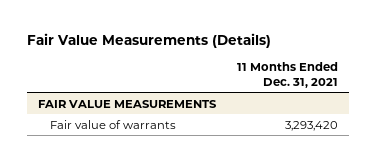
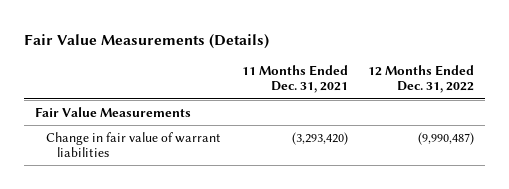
- | 11 Months Ended Dec. 31, 2021
+ | 11 Months Ended Dec. 31, 2021 | 12 Months Ended Dec. 31, 2022
- FAIR VALUE MEASUREMENTS
- Fair value of warrants | 3,293,420
+ Fair Value Measurements
+ Change in fair value of warrant liabilities | (3,293,420) | (9,990,487)

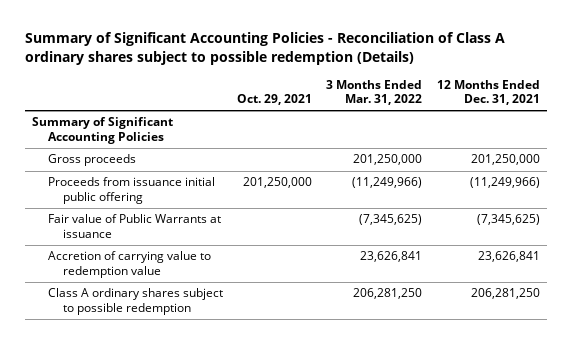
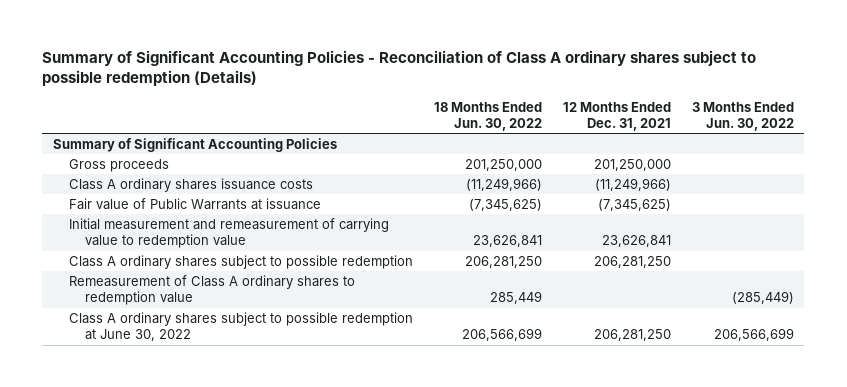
- | Oct. 29, 2021 | 3 Months Ended Mar. 31, 2022 | 12 Months Ended Dec. 31, 2021
+ | 18 Months Ended Jun. 30, 2022 | 12 Months Ended Dec. 31, 2021 | 3 Months Ended Jun. 30, 2022
- Proceeds from issuance initial public offering | 201,250,000 | (11,249,966) | (11,249,966)
+ Class A ordinary shares issuance costs | (11,249,966) | (11,249,966) |
- Accretion of carrying value to redemption value | | 23,626,841 | 23,626,841
+ Initial measurement and remeasurement of carrying value to redemption value | 23,626,841 | 23,626,841 |
+ Remeasurement of Class A ordinary shares to redemption value | 285,449 | | (285,449)
+ Class A ordinary shares subject to possible redemption at June 30, 2022 | 206,566,699 | 206,281,250 | 206,566,699

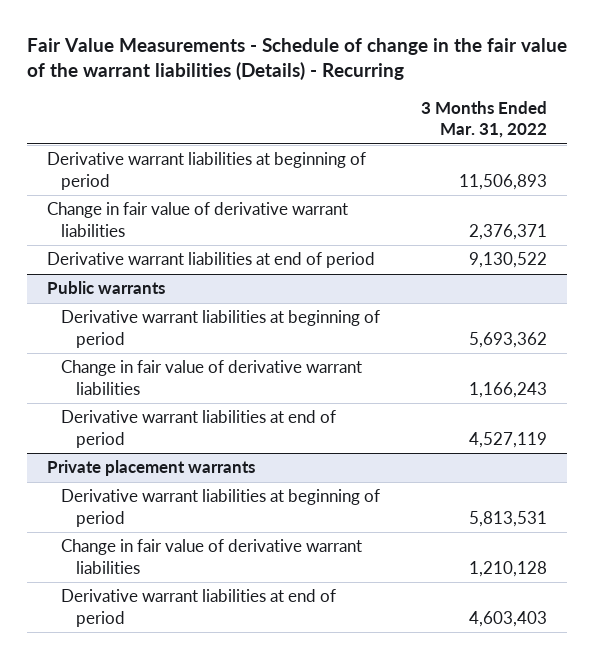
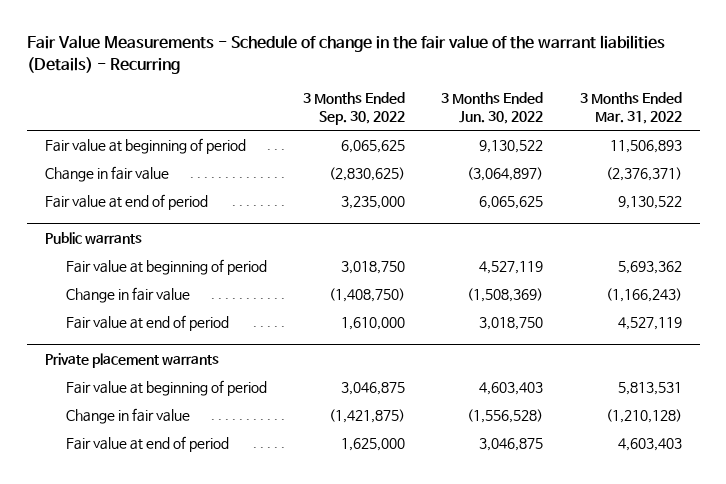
- | 3 Months Ended Mar. 31, 2022
+ | 3 Months Ended Sep. 30, 2022 | 3 Months Ended Jun. 30, 2022 | 3 Months Ended Mar. 31, 2022
- Derivative warrant liabilities at beginning of period | 11,506,893
- Change in fair value of derivative warrant liabilities | 2,376,371
- Derivative warrant liabilities at end of period | 9,130,522
+ Fair value at beginning of period | 6,065,625 | 9,130,522 | 11,506,893
+ Change in fair value | (2,830,625) | (3,064,897) | (2,376,371)
+ Fair value at end of period | 3,235,000 | 6,065,625 | 9,130,522
@ Public warrants
- Derivative warrant liabilities at beginning of period | 5,693,362
- Change in fair value of derivative warrant liabilities | 1,166,243
- Derivative warrant liabilities at end of period | 4,527,119
+ Fair value at beginning of period | 3,018,750 | 4,527,119 | 5,693,362
+ Change in fair value | (1,408,750) | (1,508,369) | (1,166,243)
+ Fair value at end of period | 1,610,000 | 3,018,750 | 4,527,119
@ Private placement warrants
- Derivative warrant liabilities at beginning of period | 5,813,531
- Change in fair value of derivative warrant liabilities | 1,210,128
- Derivative warrant liabilities at end of period | 4,603,403
+ Fair value at beginning of period | 3,046,875 | 4,603,403 | 5,813,531
+ Change in fair value | (1,421,875) | (1,556,528) | (1,210,128)
+ Fair value at end of period | 1,625,000 | 3,046,875 | 4,603,403

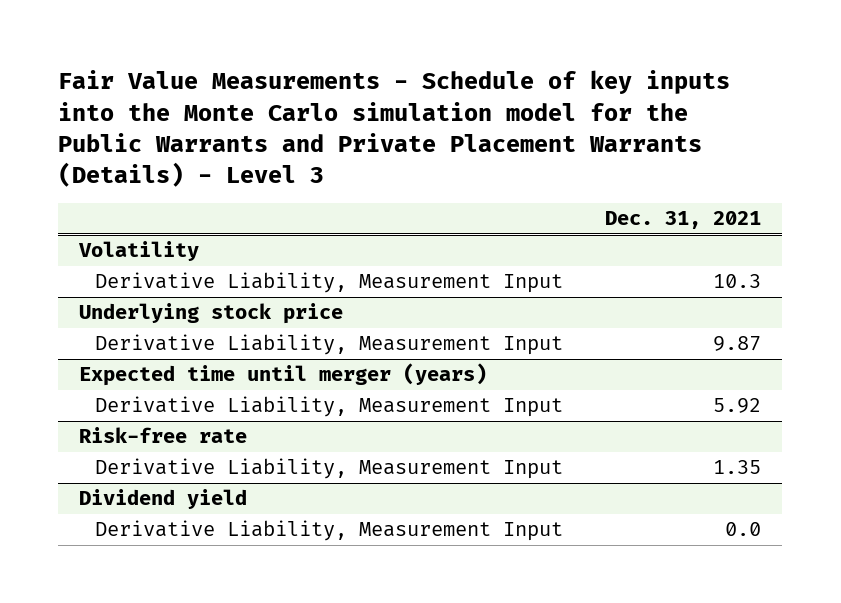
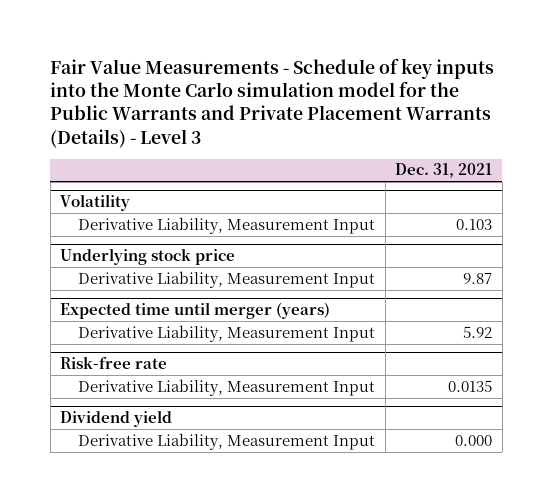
@ Volatility
- Derivative Liability, Measurement Input | 10.3
+ Derivative Liability, Measurement Input | 0.103
@ Risk-free rate
- Derivative Liability, Measurement Input | 1.35
+ Derivative Liability, Measurement Input | 0.0135
@ Dividend yield
- Derivative Liability, Measurement Input | 0.0
+ Derivative Liability, Measurement Input | 0.000

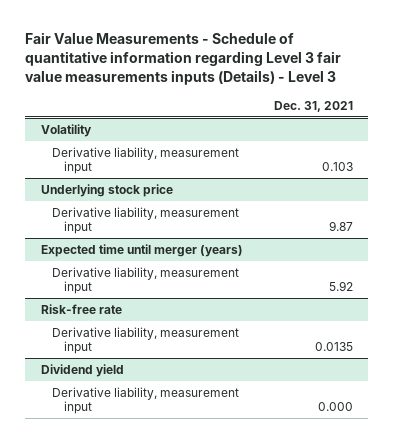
- Fair Value Measurements - Schedule of key inputs into the Monte Carlo simulation model for the Public Warrants and Private Placement Warrants (Details) - Level 3
+ Fair Value Measurements - Schedule of quantitative information regarding Level 3 fair value measurements inputs (Details) - Level 3
@ Volatility
- Derivative Liability, Measurement Input | 0.103
+ Derivative liability, measurement input | 0.103
@ Underlying stock price
- Derivative Liability, Measurement Input | 9.87
+ Derivative liability, measurement input | 9.87
@ Expected time until merger (years)
- Derivative Liability, Measurement Input | 5.92
+ Derivative liability, measurement input | 5.92
@ Risk-free rate
- Derivative Liability, Measurement Input | 0.0135
+ Derivative liability, measurement input | 0.0135
@ Dividend yield
- Derivative Liability, Measurement Input | 0.000
+ Derivative liability, measurement input | 0.000

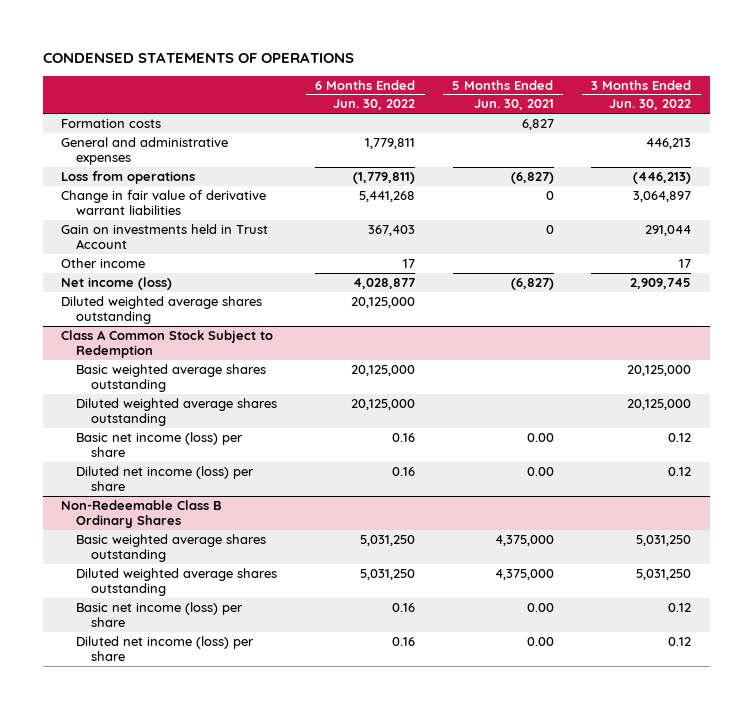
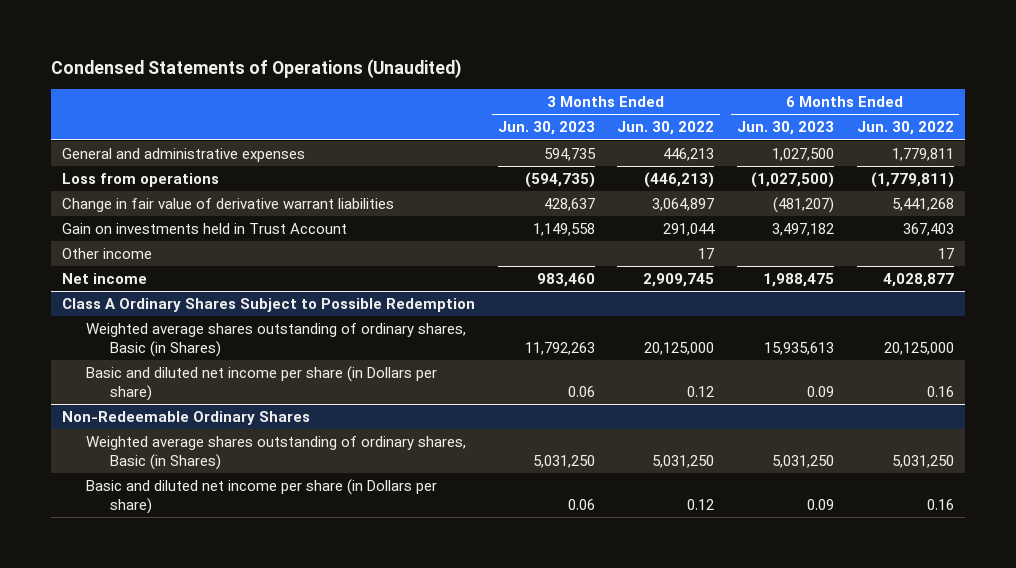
- CONDENSED STATEMENTS OF OPERATIONS
+ Condensed Statements of Operations (Unaudited)
- | 6 Months Ended Jun. 30, 2022 | 5 Months Ended Jun. 30, 2021 | 3 Months Ended Jun. 30, 2022
+ | 3 Months Ended Jun. 30, 2023 | 3 Months Ended Jun. 30, 2022 | 6 Months Ended Jun. 30, 2023 | 6 Months Ended Jun. 30, 2022
- Formation costs | | 6,827 |
- Net income (loss) | 4,028,877 | (6,827) | 2,909,745
- Diluted weighted average shares outstanding | 20,125,000 | |
- Class A Common Stock Subject to Redemption
- Basic weighted average shares outstanding | 20,125,000 | | 20,125,000
- Diluted weighted average shares outstanding | 20,125,000 | | 20,125,000
- Basic net income (loss) per share | 0.16 | 0.00 | 0.12
- Diluted net income (loss) per share | 0.16 | 0.00 | 0.12
- Non-Redeemable Class B Ordinary Shares
- Basic weighted average shares outstanding | 5,031,250 | 4,375,000 | 5,031,250
- Diluted weighted average shares outstanding | 5,031,250 | 4,375,000 | 5,031,250
- Basic net income (loss) per share | 0.16 | 0.00 | 0.12
- Diluted net income (loss) per share | 0.16 | 0.00 | 0.12
+ Net income | 983,460 | 2,909,745 | 1,988,475 | 4,028,877
+ Class A Ordinary Shares Subject to Possible Redemption
+ Weighted average shares outstanding of ordinary shares, Basic (in Shares) | 11,792,263 | 20,125,000 | 15,935,613 | 20,125,000
+ Basic and diluted net income per share (in Dollars per share) | 0.06 | 0.12 | 0.09 | 0.16
+ Non-Redeemable Ordinary Shares
+ Weighted average shares outstanding of ordinary shares, Basic (in Shares) | 5,031,250 | 5,031,250 | 5,031,250 | 5,031,250
+ Basic and diluted net income per share (in Dollars per share) | 0.06 | 0.12 | 0.09 | 0.16

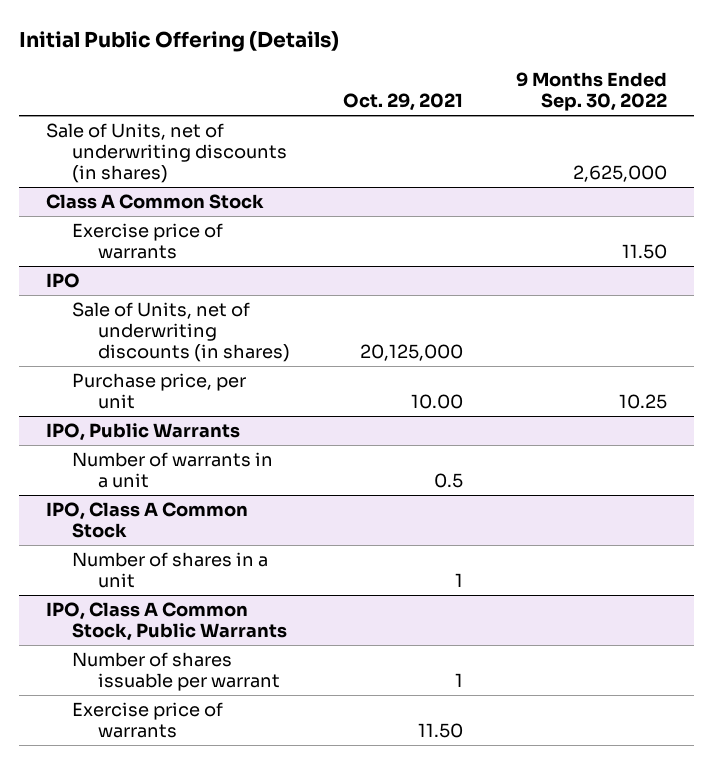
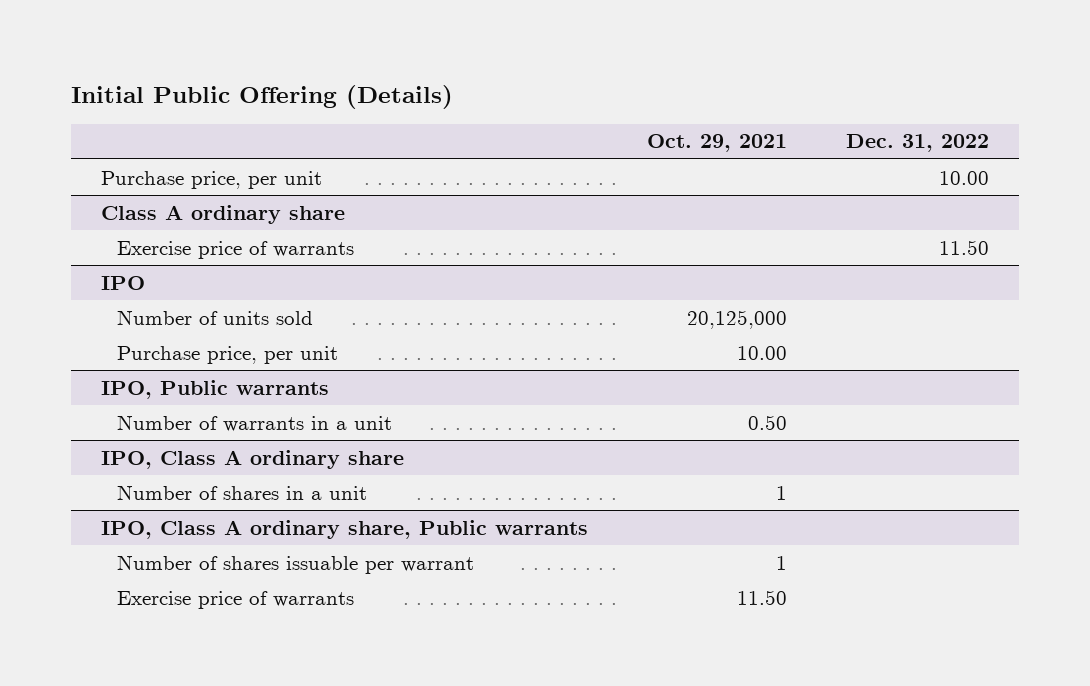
- | Oct. 29, 2021 | 9 Months Ended Sep. 30, 2022
+ | Oct. 29, 2021 | Dec. 31, 2022
- Sale of Units, net of underwriting discounts (in shares) | | 2,625,000
- Class A Common Stock
+ Purchase price, per unit | | 10.00
+ Class A ordinary share
@ IPO
- Sale of Units, net of underwriting discounts (in shares) | 20,125,000 |
+ Number of units sold | 20,125,000 |
- IPO, Public Warrants
- Number of warrants in a unit | 0.5 |
- IPO, Class A Common Stock
+ IPO, Public warrants
+ Number of warrants in a unit | 0.50 |
+ IPO, Class A ordinary share
- IPO, Class A Common Stock, Public Warrants
+ IPO, Class A ordinary share, Public warrants

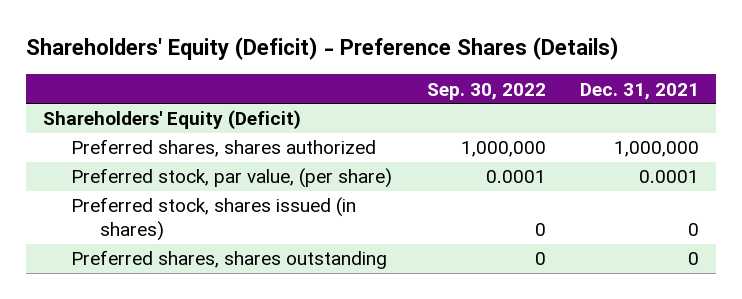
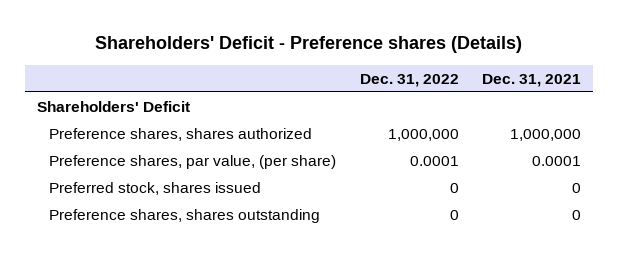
- Shareholders' Equity (Deficit) - Preference Shares (Details)
+ Shareholders' Deficit - Preference shares (Details)
- | Sep. 30, 2022 | Dec. 31, 2021
+ | Dec. 31, 2022 | Dec. 31, 2021
- Shareholders' Equity (Deficit)
- Preferred shares, shares authorized | 1,000,000 | 1,000,000
- Preferred stock, par value, (per share) | 0.0001 | 0.0001
- Preferred stock, shares issued (in shares) | 0 | 0
- Preferred shares, shares outstanding | 0 | 0
+ Shareholders' Deficit
+ Preference shares, shares authorized | 1,000,000 | 1,000,000
+ Preference shares, par value, (per share) | 0.0001 | 0.0001
+ Preferred stock, shares issued | 0 | 0
+ Preference shares, shares outstanding | 0 | 0

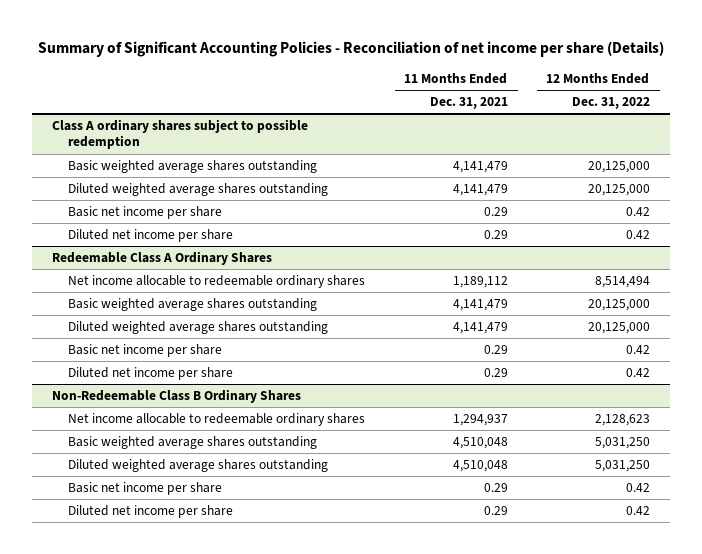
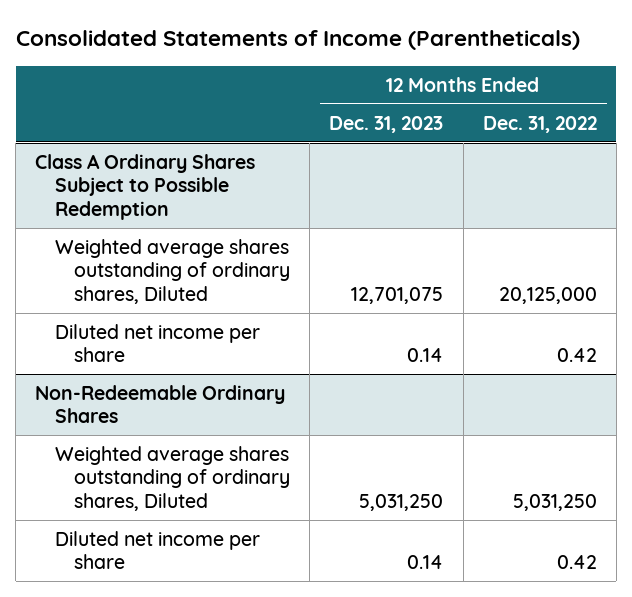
- Summary of Significant Accounting Policies - Reconciliation of net income per share (Details)
+ Consolidated Statements of Income (Parentheticals)
- | 11 Months Ended Dec. 31, 2021 | 12 Months Ended Dec. 31, 2022
+ | 12 Months Ended Dec. 31, 2023 | 12 Months Ended Dec. 31, 2022
- Class A ordinary shares subject to possible redemption
- Basic weighted average shares outstanding | 4,141,479 | 20,125,000
- Diluted weighted average shares outstanding | 4,141,479 | 20,125,000
- Basic net income per share | 0.29 | 0.42
- Diluted net income per share | 0.29 | 0.42
- Redeemable Class A Ordinary Shares
- Net income allocable to redeemable ordinary shares | 1,189,112 | 8,514,494
- Basic weighted average shares outstanding | 4,141,479 | 20,125,000
- Diluted weighted average shares outstanding | 4,141,479 | 20,125,000
- Basic net income per share | 0.29 | 0.42
+ Class A Ordinary Shares Subject to Possible Redemption
+ Weighted average shares outstanding of ordinary shares, Diluted | 12,701,075 | 20,125,000
- Non-Redeemable Class B Ordinary Shares
- Net income allocable to redeemable ordinary shares | 1,294,937 | 2,128,623
- Basic weighted average shares outstanding | 4,510,048 | 5,031,250
- Diluted weighted average shares outstanding | 4,510,048 | 5,031,250
- Basic net income per share | 0.29 | 0.42
+ Non-Redeemable Ordinary Shares
+ Weighted average shares outstanding of ordinary shares, Diluted | 5,031,250 | 5,031,250

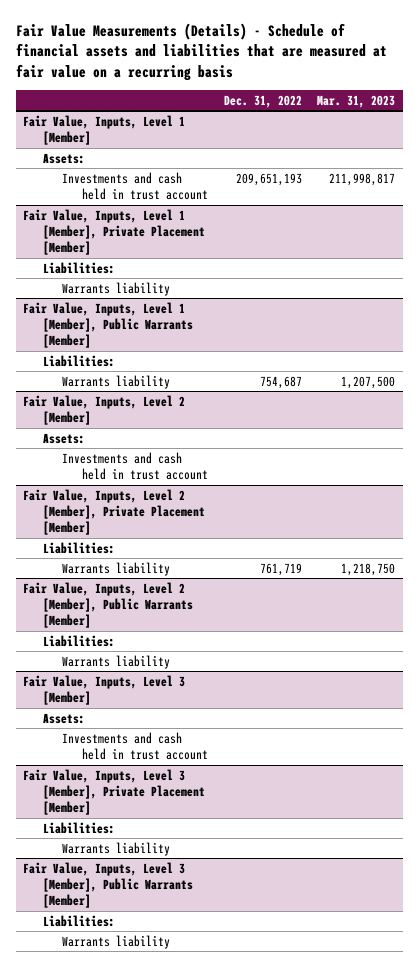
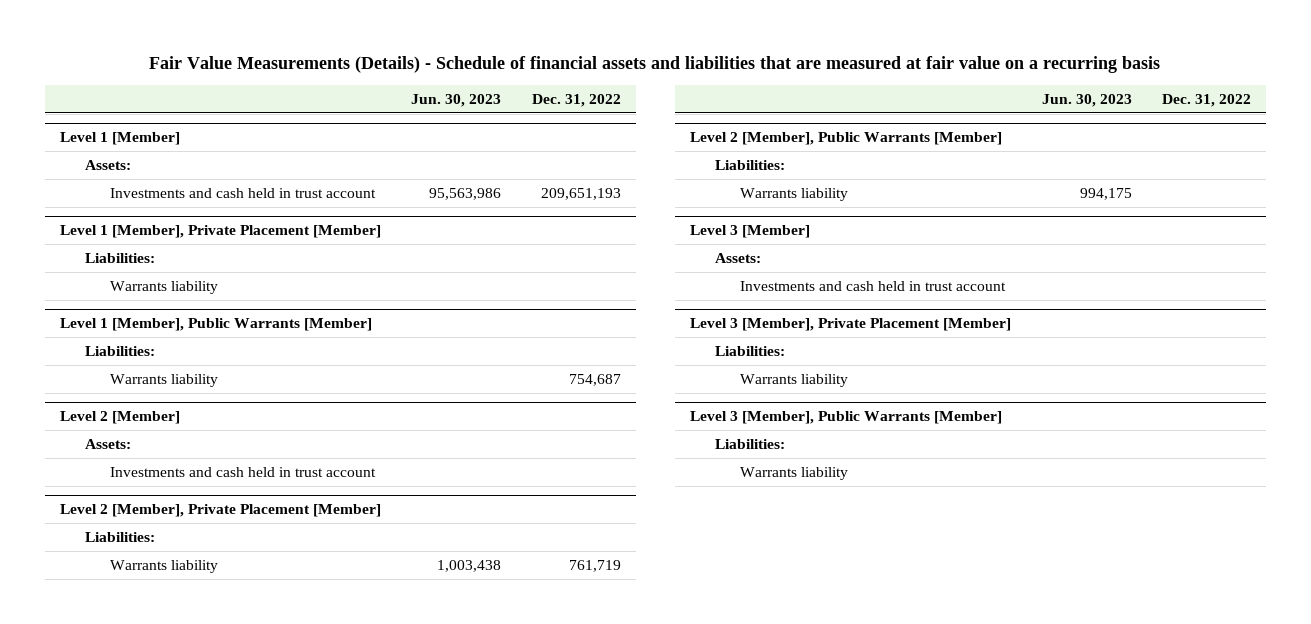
- | Dec. 31, 2022 | Mar. 31, 2023
+ | Jun. 30, 2023 | Dec. 31, 2022
- Fair Value, Inputs, Level 1 [Member]
+ Level 1 [Member]
- Fair Value, Inputs, Level 1 [Member], Private Placement [Member]
+ Level 1 [Member], Private Placement [Member]
- Fair Value, Inputs, Level 1 [Member], Public Warrants [Member]
+ Level 1 [Member], Public Warrants [Member]
- Fair Value, Inputs, Level 2 [Member]
+ Level 2 [Member]
- Fair Value, Inputs, Level 2 [Member], Private Placement [Member]
+ Level 2 [Member], Private Placement [Member]
- Fair Value, Inputs, Level 2 [Member], Public Warrants [Member]
+ Level 2 [Member], Public Warrants [Member]
- Fair Value, Inputs, Level 3 [Member]
+ Level 3 [Member]
- Fair Value, Inputs, Level 3 [Member], Private Placement [Member]
+ Level 3 [Member], Private Placement [Member]
- Fair Value, Inputs, Level 3 [Member], Public Warrants [Member]
+ Level 3 [Member], Public Warrants [Member]

